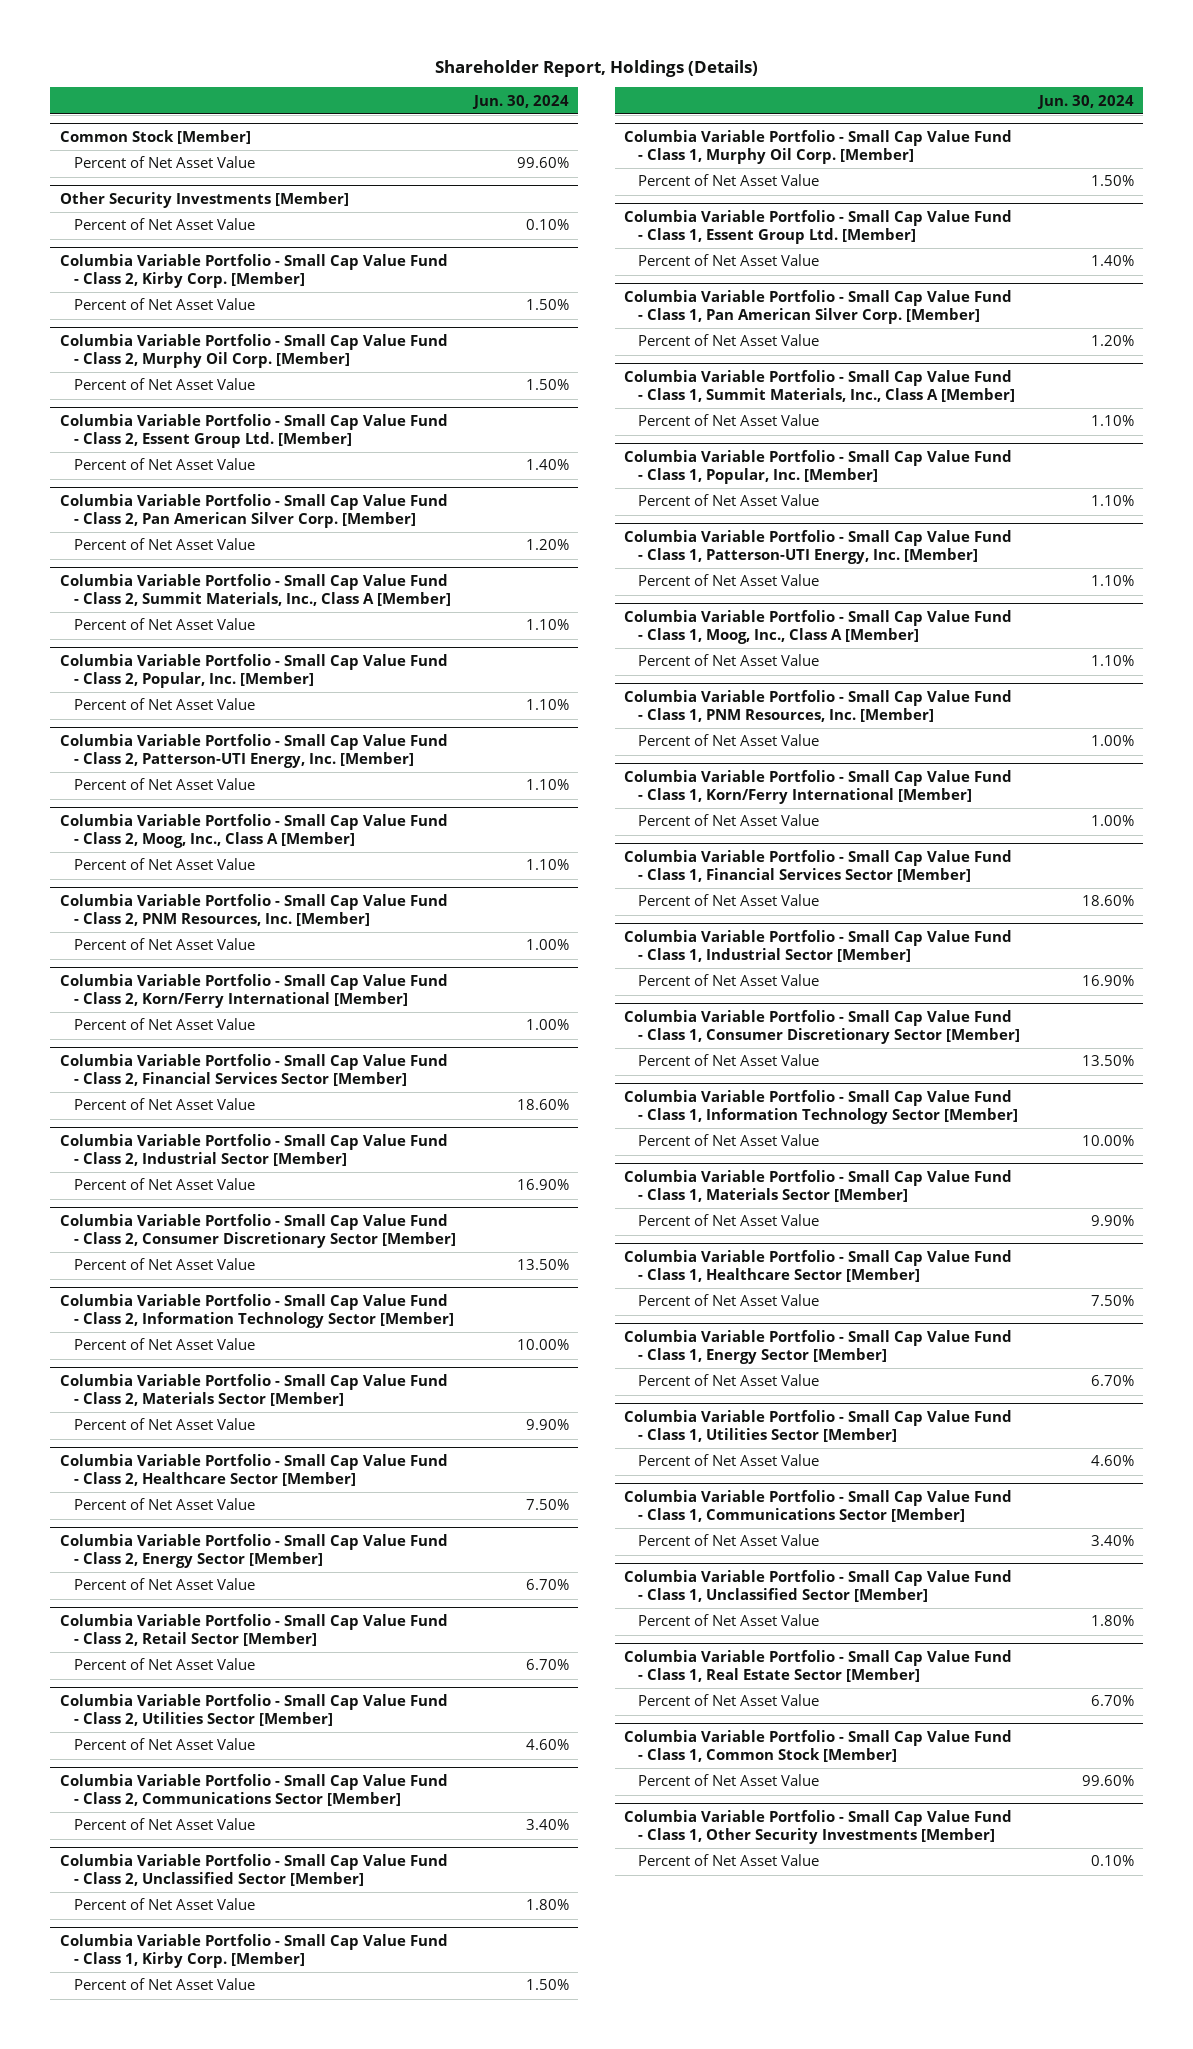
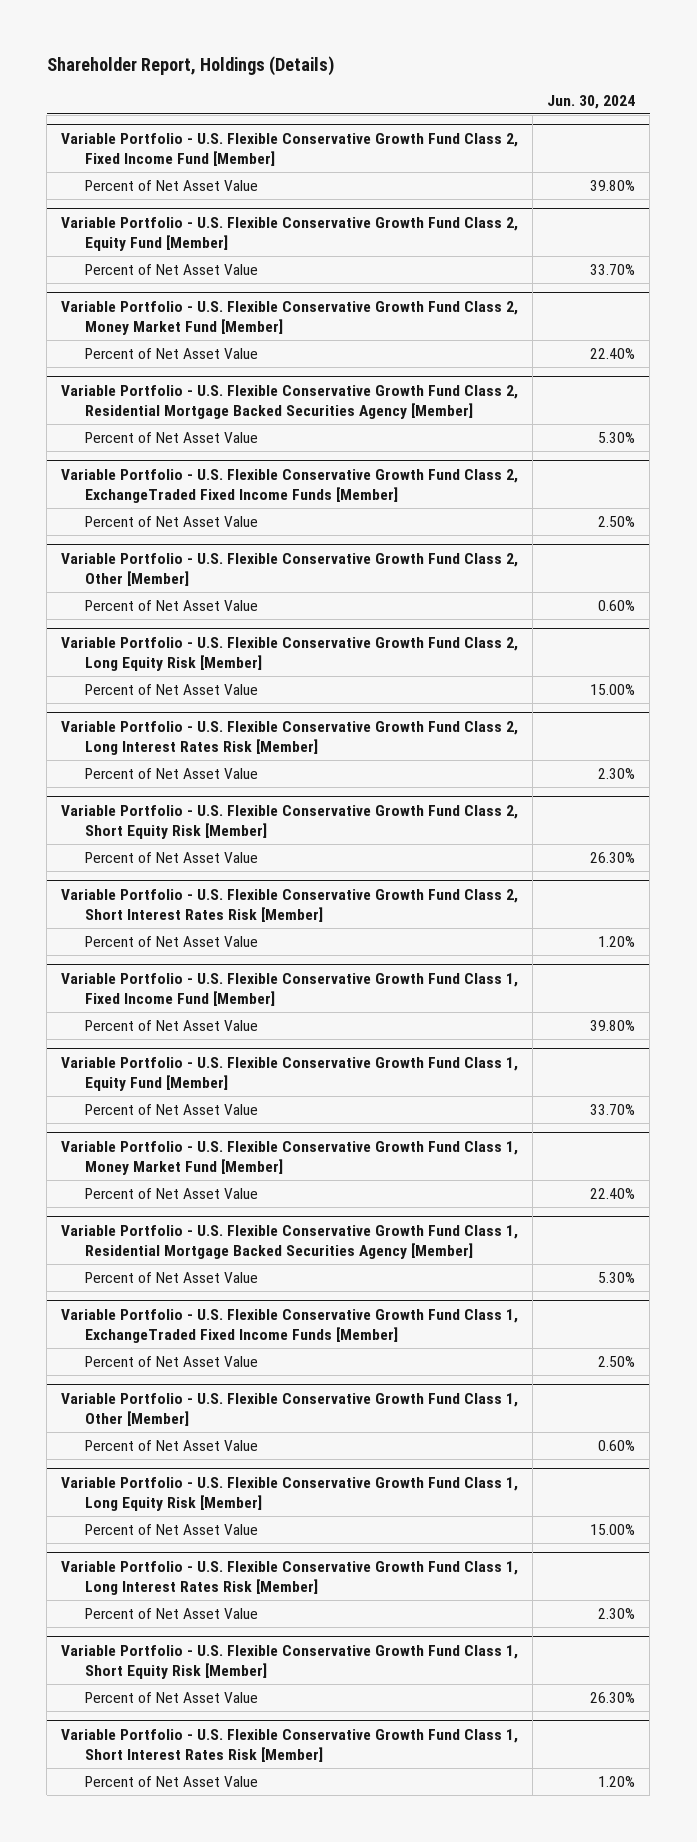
- Common Stock [Member]
- Percent of Net Asset Value | 99.60%
- Other Security Investments [Member]
- Percent of Net Asset Value | 0.10%
- Columbia Variable Portfolio - Small Cap Value Fund - Class 2, Kirby Corp. [Member]
- Percent of Net Asset Value | 1.50%
- Columbia Variable Portfolio - Small Cap Value Fund - Class 2, Murphy Oil Corp. [Member]
- Percent of Net Asset Value | 1.50%
- Columbia Variable Portfolio - Small Cap Value Fund - Class 2, Essent Group Ltd. [Member]
- Percent of Net Asset Value | 1.40%
- Columbia Variable Portfolio - Small Cap Value Fund - Class 2, Pan American Silver Corp. [Member]
+ Variable Portfolio - U.S. Flexible Conservative Growth Fund Class 2, Fixed Income Fund [Member]
+ Percent of Net Asset Value | 39.80%
+ Variable Portfolio - U.S. Flexible Conservative Growth Fund Class 2, Equity Fund [Member]
+ Percent of Net Asset Value | 33.70%
+ Variable Portfolio - U.S. Flexible Conservative Growth Fund Class 2, Money Market Fund [Member]
+ Percent of Net Asset Value | 22.40%
+ Variable Portfolio - U.S. Flexible Conservative Growth Fund Class 2, Residential Mortgage Backed Securities Agency [Member]
+ Percent of Net Asset Value | 5.30%
+ Variable Portfolio - U.S. Flexible Conservative Growth Fund Class 2, ExchangeTraded Fixed Income Funds [Member]
+ Percent of Net Asset Value | 2.50%
+ Variable Portfolio - U.S. Flexible Conservative Growth Fund Class 2, Other [Member]
+ Percent of Net Asset Value | 0.60%
+ Variable Portfolio - U.S. Flexible Conservative Growth Fund Class 2, Long Equity Risk [Member]
+ Percent of Net Asset Value | 15.00%
+ Variable Portfolio - U.S. Flexible Conservative Growth Fund Class 2, Long Interest Rates Risk [Member]
+ Percent of Net Asset Value | 2.30%
+ Variable Portfolio - U.S. Flexible Conservative Growth Fund Class 2, Short Equity Risk [Member]
+ Percent of Net Asset Value | 26.30%
+ Variable Portfolio - U.S. Flexible Conservative Growth Fund Class 2, Short Interest Rates Risk [Member]
- Columbia Variable Portfolio - Small Cap Value Fund - Class 2, Summit Materials, Inc., Class A [Member]
- Percent of Net Asset Value | 1.10%
- Columbia Variable Portfolio - Small Cap Value Fund - Class 2, Popular, Inc. [Member]
- Percent of Net Asset Value | 1.10%
- Columbia Variable Portfolio - Small Cap Value Fund - Class 2, Patterson-UTI Energy, Inc. [Member]
- Percent of Net Asset Value | 1.10%
- Columbia Variable Portfolio - Small Cap Value Fund - Class 2, Moog, Inc., Class A [Member]
- Percent of Net Asset Value | 1.10%
- Columbia Variable Portfolio - Small Cap Value Fund - Class 2, PNM Resources, Inc. [Member]
- Percent of Net Asset Value | 1.00%
- Columbia Variable Portfolio - Small Cap Value Fund - Class 2, Korn/Ferry International [Member]
- Percent of Net Asset Value | 1.00%
- Columbia Variable Portfolio - Small Cap Value Fund - Class 2, Financial Services Sector [Member]
- Percent of Net Asset Value | 18.60%
- Columbia Variable Portfolio - Small Cap Value Fund - Class 2, Industrial Sector [Member]
- Percent of Net Asset Value | 16.90%
- Columbia Variable Portfolio - Small Cap Value Fund - Class 2, Consumer Discretionary Sector [Member]
- Percent of Net Asset Value | 13.50%
- Columbia Variable Portfolio - Small Cap Value Fund - Class 2, Information Technology Sector [Member]
- Percent of Net Asset Value | 10.00%
- Columbia Variable Portfolio - Small Cap Value Fund - Class 2, Materials Sector [Member]
- Percent of Net Asset Value | 9.90%
- Columbia Variable Portfolio - Small Cap Value Fund - Class 2, Healthcare Sector [Member]
- Percent of Net Asset Value | 7.50%
- Columbia Variable Portfolio - Small Cap Value Fund - Class 2, Energy Sector [Member]
- Percent of Net Asset Value | 6.70%
- Columbia Variable Portfolio - Small Cap Value Fund - Class 2, Retail Sector [Member]
- Percent of Net Asset Value | 6.70%
- Columbia Variable Portfolio - Small Cap Value Fund - Class 2, Utilities Sector [Member]
- Percent of Net Asset Value | 4.60%
- Columbia Variable Portfolio - Small Cap Value Fund - Class 2, Communications Sector [Member]
- Percent of Net Asset Value | 3.40%
- Columbia Variable Portfolio - Small Cap Value Fund - Class 2, Unclassified Sector [Member]
- Percent of Net Asset Value | 1.80%
- Columbia Variable Portfolio - Small Cap Value Fund - Class 1, Kirby Corp. [Member]
- Percent of Net Asset Value | 1.50%
- Columbia Variable Portfolio - Small Cap Value Fund - Class 1, Murphy Oil Corp. [Member]
- Percent of Net Asset Value | 1.50%
- Columbia Variable Portfolio - Small Cap Value Fund - Class 1, Essent Group Ltd. [Member]
- Percent of Net Asset Value | 1.40%
- Columbia Variable Portfolio - Small Cap Value Fund - Class 1, Pan American Silver Corp. [Member]
+ Variable Portfolio - U.S. Flexible Conservative Growth Fund Class 1, Fixed Income Fund [Member]
+ Percent of Net Asset Value | 39.80%
+ Variable Portfolio - U.S. Flexible Conservative Growth Fund Class 1, Equity Fund [Member]
+ Percent of Net Asset Value | 33.70%
+ Variable Portfolio - U.S. Flexible Conservative Growth Fund Class 1, Money Market Fund [Member]
+ Percent of Net Asset Value | 22.40%
+ Variable Portfolio - U.S. Flexible Conservative Growth Fund Class 1, Residential Mortgage Backed Securities Agency [Member]
+ Percent of Net Asset Value | 5.30%
+ Variable Portfolio - U.S. Flexible Conservative Growth Fund Class 1, ExchangeTraded Fixed Income Funds [Member]
+ Percent of Net Asset Value | 2.50%
+ Variable Portfolio - U.S. Flexible Conservative Growth Fund Class 1, Other [Member]
+ Percent of Net Asset Value | 0.60%
+ Variable Portfolio - U.S. Flexible Conservative Growth Fund Class 1, Long Equity Risk [Member]
+ Percent of Net Asset Value | 15.00%
+ Variable Portfolio - U.S. Flexible Conservative Growth Fund Class 1, Long Interest Rates Risk [Member]
+ Percent of Net Asset Value | 2.30%
+ Variable Portfolio - U.S. Flexible Conservative Growth Fund Class 1, Short Equity Risk [Member]
+ Percent of Net Asset Value | 26.30%
+ Variable Portfolio - U.S. Flexible Conservative Growth Fund Class 1, Short Interest Rates Risk [Member]
- Columbia Variable Portfolio - Small Cap Value Fund - Class 1, Summit Materials, Inc., Class A [Member]
- Percent of Net Asset Value | 1.10%
- Columbia Variable Portfolio - Small Cap Value Fund - Class 1, Popular, Inc. [Member]
- Percent of Net Asset Value | 1.10%
- Columbia Variable Portfolio - Small Cap Value Fund - Class 1, Patterson-UTI Energy, Inc. [Member]
- Percent of Net Asset Value | 1.10%
- Columbia Variable Portfolio - Small Cap Value Fund - Class 1, Moog, Inc., Class A [Member]
- Percent of Net Asset Value | 1.10%
- Columbia Variable Portfolio - Small Cap Value Fund - Class 1, PNM Resources, Inc. [Member]
- Percent of Net Asset Value | 1.00%
- Columbia Variable Portfolio - Small Cap Value Fund - Class 1, Korn/Ferry International [Member]
- Percent of Net Asset Value | 1.00%
- Columbia Variable Portfolio - Small Cap Value Fund - Class 1, Financial Services Sector [Member]
- Percent of Net Asset Value | 18.60%
- Columbia Variable Portfolio - Small Cap Value Fund - Class 1, Industrial Sector [Member]
- Percent of Net Asset Value | 16.90%
- Columbia Variable Portfolio - Small Cap Value Fund - Class 1, Consumer Discretionary Sector [Member]
- Percent of Net Asset Value | 13.50%
- Columbia Variable Portfolio - Small Cap Value Fund - Class 1, Information Technology Sector [Member]
- Percent of Net Asset Value | 10.00%
- Columbia Variable Portfolio - Small Cap Value Fund - Class 1, Materials Sector [Member]
- Percent of Net Asset Value | 9.90%
- Columbia Variable Portfolio - Small Cap Value Fund - Class 1, Healthcare Sector [Member]
- Percent of Net Asset Value | 7.50%
- Columbia Variable Portfolio - Small Cap Value Fund - Class 1, Energy Sector [Member]
- Percent of Net Asset Value | 6.70%
- Columbia Variable Portfolio - Small Cap Value Fund - Class 1, Utilities Sector [Member]
- Percent of Net Asset Value | 4.60%
- Columbia Variable Portfolio - Small Cap Value Fund - Class 1, Communications Sector [Member]
- Percent of Net Asset Value | 3.40%
- Columbia Variable Portfolio - Small Cap Value Fund - Class 1, Unclassified Sector [Member]
- Percent of Net Asset Value | 1.80%
- Columbia Variable Portfolio - Small Cap Value Fund - Class 1, Real Estate Sector [Member]
- Percent of Net Asset Value | 6.70%
- Columbia Variable Portfolio - Small Cap Value Fund - Class 1, Common Stock [Member]
- Percent of Net Asset Value | 99.60%
- Columbia Variable Portfolio - Small Cap Value Fund - Class 1, Other Security Investments [Member]
- Percent of Net Asset Value | 0.10%

